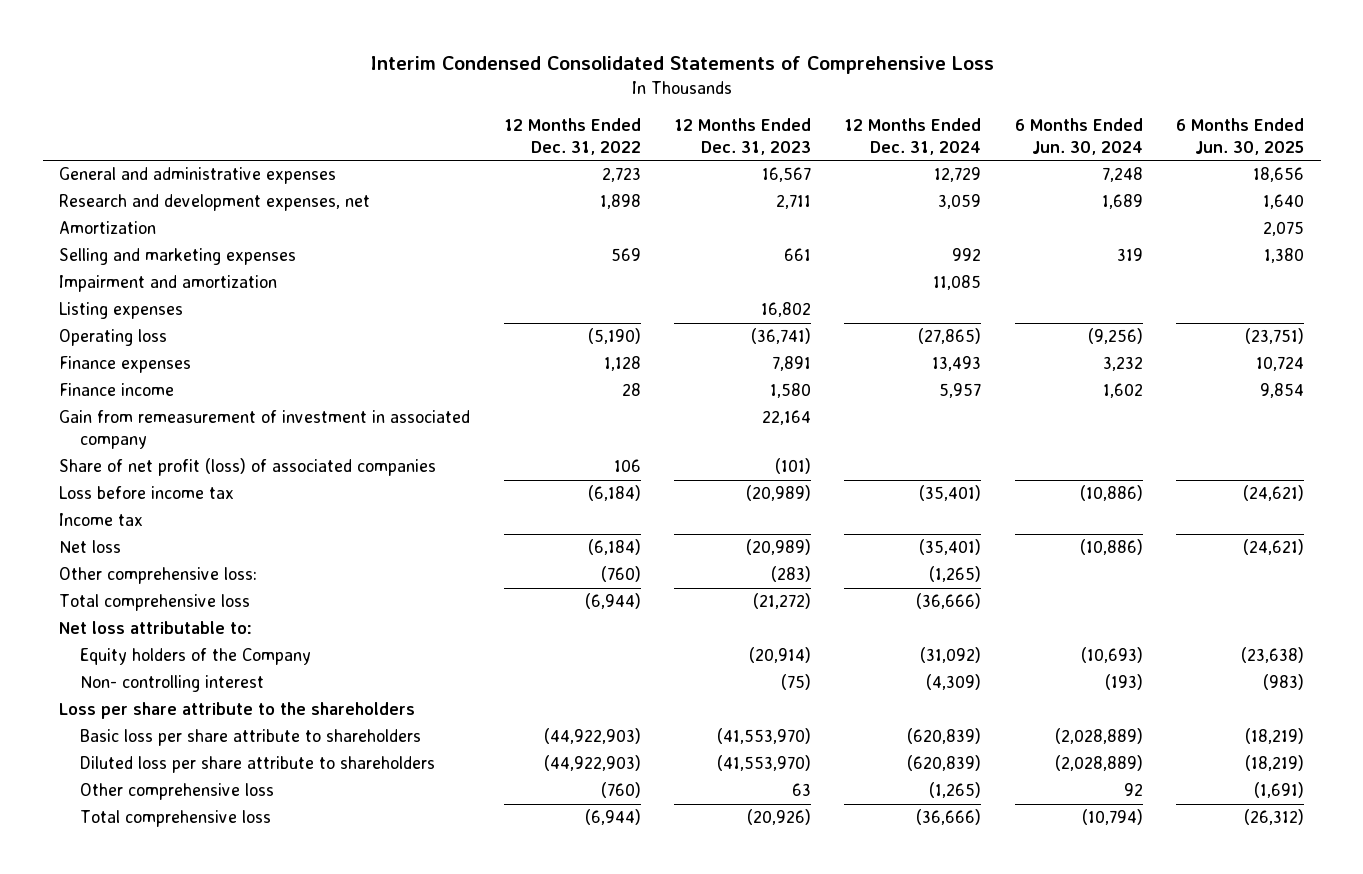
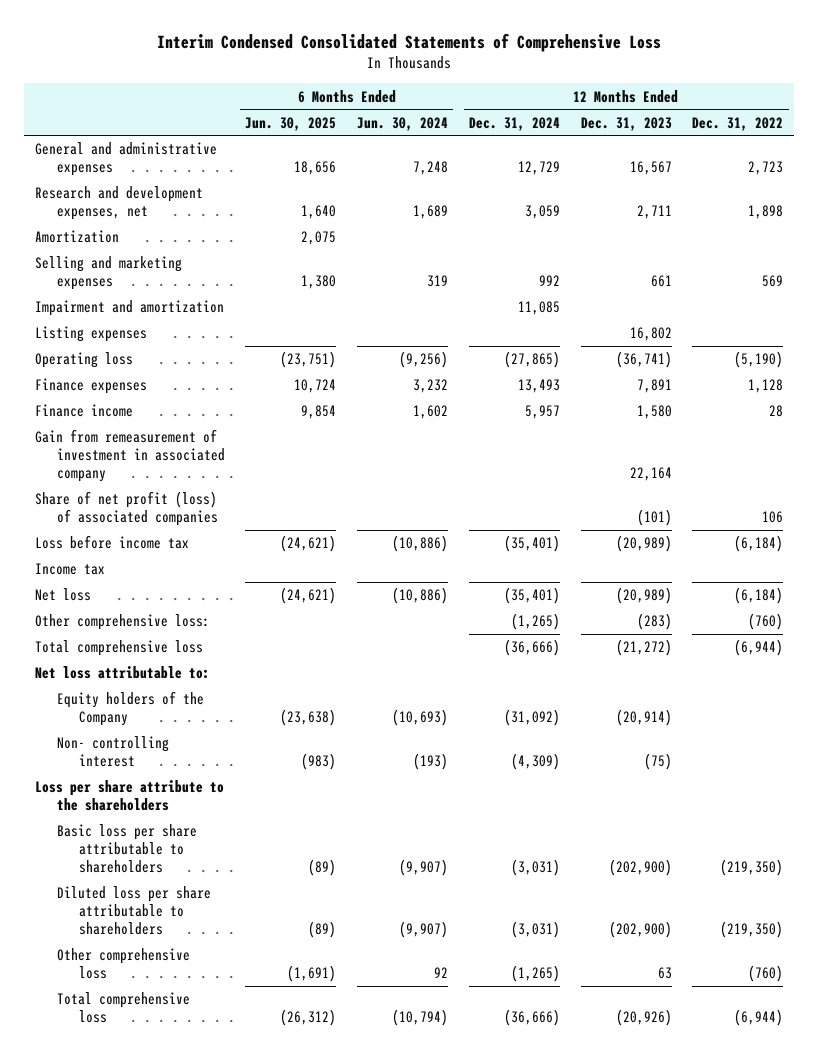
- | 12 Months Ended Dec. 31, 2022 | 12 Months Ended Dec. 31, 2023 | 12 Months Ended Dec. 31, 2024 | 6 Months Ended Jun. 30, 2024 | 6 Months Ended Jun. 30, 2025
+ | 6 Months Ended Jun. 30, 2025 | 6 Months Ended Jun. 30, 2024 | 12 Months Ended Dec. 31, 2024 | 12 Months Ended Dec. 31, 2023 | 12 Months Ended Dec. 31, 2022
- Basic loss per share attribute to shareholders | (44,922,903) | (41,553,970) | (620,839) | (2,028,889) | (18,219)
- Diluted loss per share attribute to shareholders | (44,922,903) | (41,553,970) | (620,839) | (2,028,889) | (18,219)
+ Basic loss per share attributable to shareholders | (89) | (9,907) | (3,031) | (202,900) | (219,350)
+ Diluted loss per share attributable to shareholders | (89) | (9,907) | (3,031) | (202,900) | (219,350)

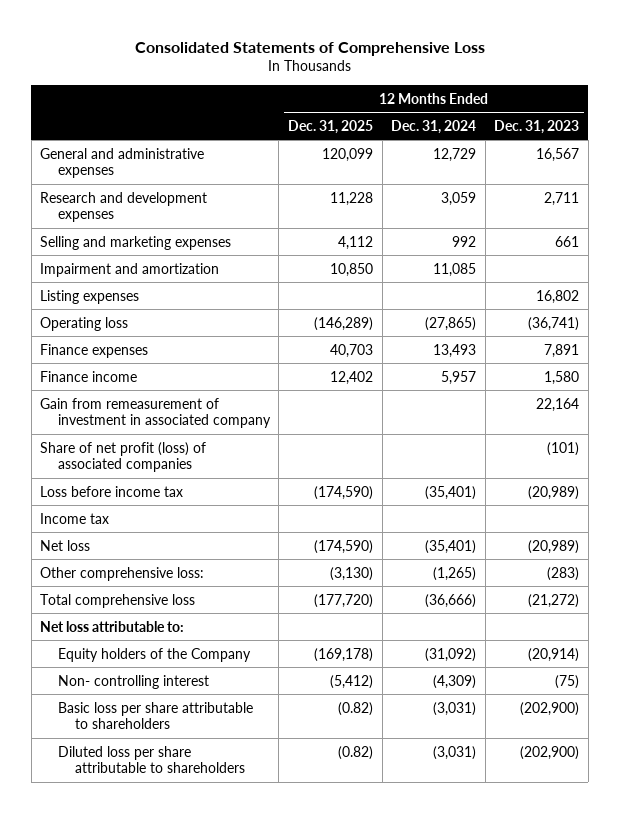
- Interim Condensed Consolidated Statements of Comprehensive Loss
+ Consolidated Statements of Comprehensive Loss
- | 6 Months Ended Jun. 30, 2025 | 6 Months Ended Jun. 30, 2024 | 12 Months Ended Dec. 31, 2024 | 12 Months Ended Dec. 31, 2023 | 12 Months Ended Dec. 31, 2022
+ | 12 Months Ended Dec. 31, 2025 | 12 Months Ended Dec. 31, 2024 | 12 Months Ended Dec. 31, 2023
- Research and development expenses, net | 1,640 | 1,689 | 3,059 | 2,711 | 1,898
- Amortization | 2,075 | | | |
+ Research and development expenses | 11,228 | 3,059 | 2,711
- Loss per share attribute to the shareholders
- Other comprehensive loss | (1,691) | 92 | (1,265) | 63 | (760)
- Total comprehensive loss | (26,312) | (10,794) | (36,666) | (20,926) | (6,944)

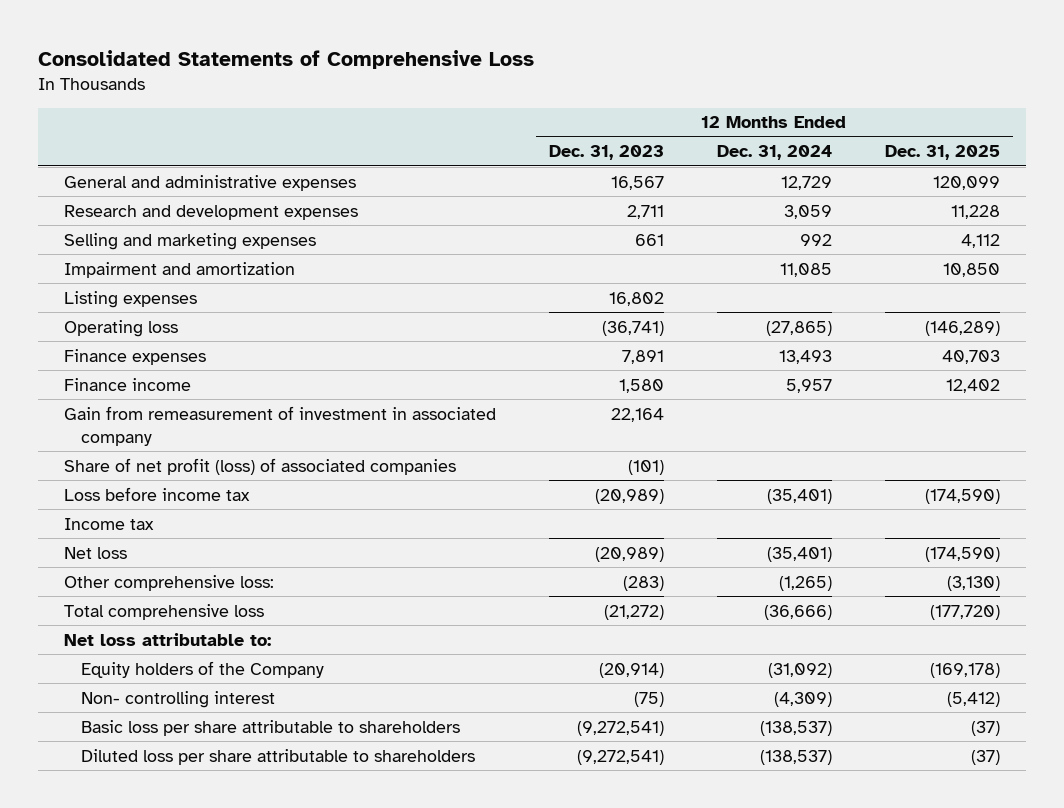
- | 12 Months Ended Dec. 31, 2025 | 12 Months Ended Dec. 31, 2024 | 12 Months Ended Dec. 31, 2023
+ | 12 Months Ended Dec. 31, 2023 | 12 Months Ended Dec. 31, 2024 | 12 Months Ended Dec. 31, 2025
- Basic loss per share attributable to shareholders | (0.82) | (3,031) | (202,900)
- Diluted loss per share attributable to shareholders | (0.82) | (3,031) | (202,900)
+ Basic loss per share attributable to shareholders | (9,272,541) | (138,537) | (37)
+ Diluted loss per share attributable to shareholders | (9,272,541) | (138,537) | (37)

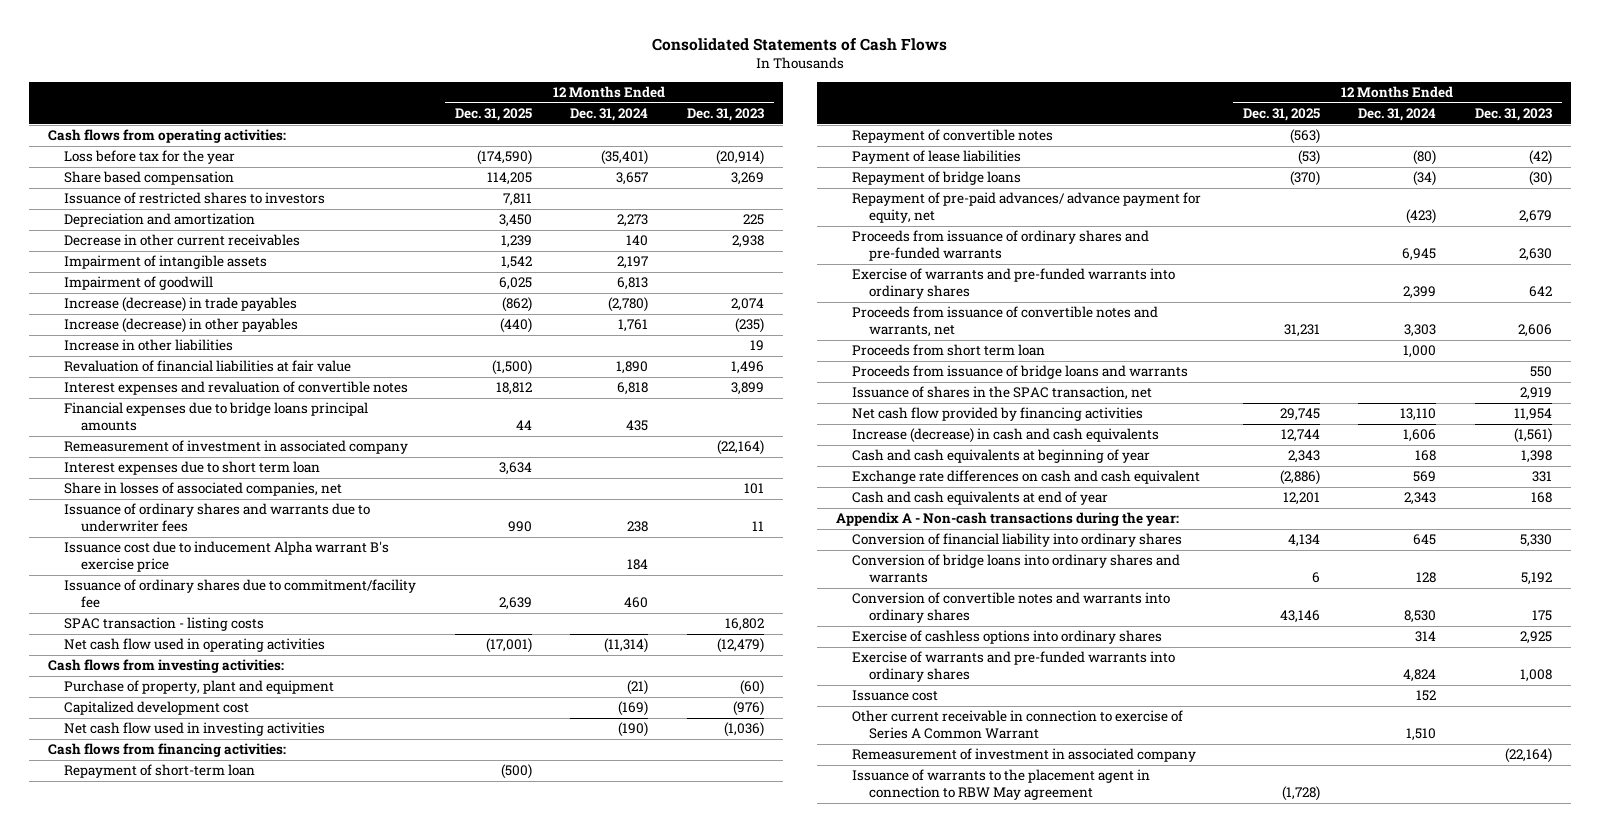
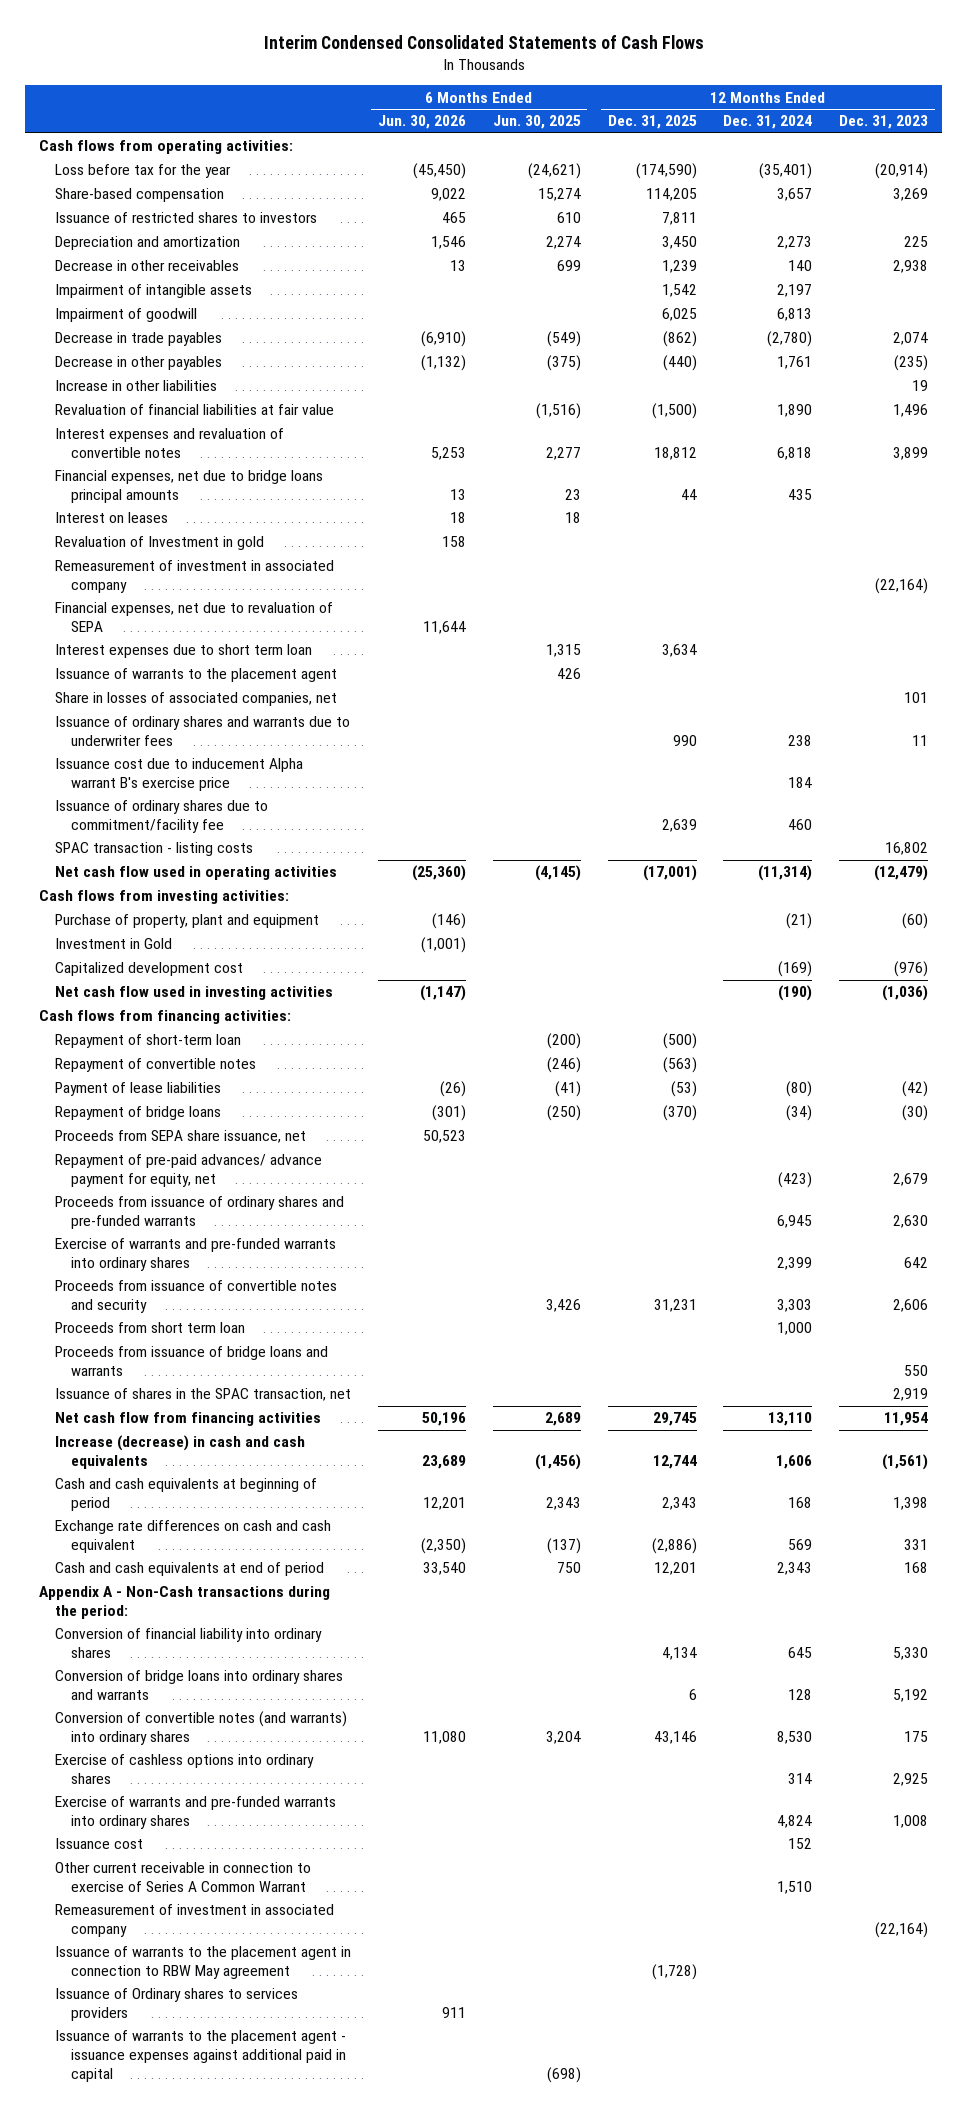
- Consolidated Statements of Cash Flows
+ Interim Condensed Consolidated Statements of Cash Flows
- | 12 Months Ended Dec. 31, 2025 | 12 Months Ended Dec. 31, 2024 | 12 Months Ended Dec. 31, 2023
+ | 6 Months Ended Jun. 30, 2026 | 6 Months Ended Jun. 30, 2025 | 12 Months Ended Dec. 31, 2025 | 12 Months Ended Dec. 31, 2024 | 12 Months Ended Dec. 31, 2023
- Share based compensation | 114,205 | 3,657 | 3,269
+ Share-based compensation | 9,022 | 15,274 | 114,205 | 3,657 | 3,269
- Decrease in other current receivables | 1,239 | 140 | 2,938
+ Decrease in other receivables | 13 | 699 | 1,239 | 140 | 2,938
- Increase (decrease) in trade payables | (862) | (2,780) | 2,074
- Increase (decrease) in other payables | (440) | 1,761 | (235)
+ Decrease in trade payables | (6,910) | (549) | (862) | (2,780) | 2,074
+ Decrease in other payables | (1,132) | (375) | (440) | 1,761 | (235)
- Financial expenses due to bridge loans principal amounts | 44 | 435 |
+ Financial expenses, net due to bridge loans principal amounts | 13 | 23 | 44 | 435 |
+ Interest on leases | 18 | 18 | | |
+ Revaluation of Investment in gold | 158 | | | |
+ Financial expenses, net due to revaluation of SEPA | 11,644 | | | |
+ Issuance of warrants to the placement agent | | 426 | | |
+ Investment in Gold | (1,001) | | | |
+ Proceeds from SEPA share issuance, net | 50,523 | | | |
- Proceeds from issuance of convertible notes and warrants, net | 31,231 | 3,303 | 2,606
+ Proceeds from issuance of convertible notes and security | | 3,426 | 31,231 | 3,303 | 2,606
- Net cash flow provided by financing activities | 29,745 | 13,110 | 11,954
+ Net cash flow from financing activities | 50,196 | 2,689 | 29,745 | 13,110 | 11,954
- Cash and cash equivalents at beginning of year | 2,343 | 168 | 1,398
+ Cash and cash equivalents at beginning of period | 12,201 | 2,343 | 2,343 | 168 | 1,398
- Cash and cash equivalents at end of year | 12,201 | 2,343 | 168
- Appendix A - Non-cash transactions during the year:
+ Cash and cash equivalents at end of period | 33,540 | 750 | 12,201 | 2,343 | 168
+ Appendix A - Non-Cash transactions during the period:
- Conversion of convertible notes and warrants into ordinary shares | 43,146 | 8,530 | 175
+ Conversion of convertible notes (and warrants) into ordinary shares | 11,080 | 3,204 | 43,146 | 8,530 | 175
+ Issuance of Ordinary shares to services providers | 911 | | | |
+ Issuance of warrants to the placement agent - issuance expenses against additional paid in capital | | (698) | | |

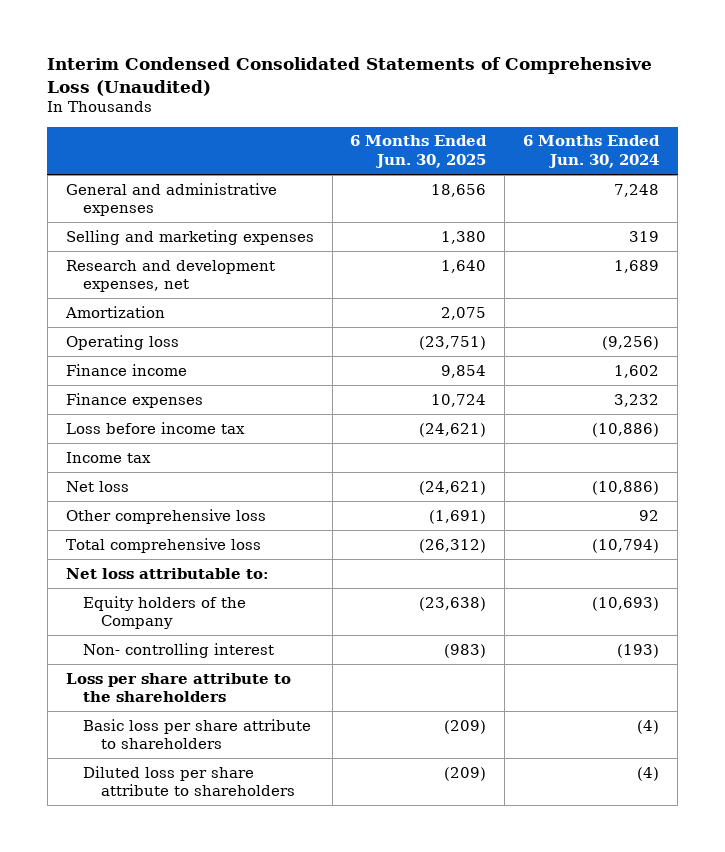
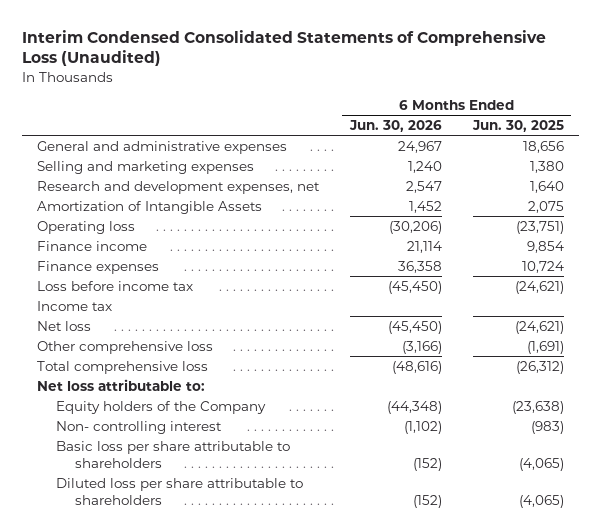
- | 6 Months Ended Jun. 30, 2025 | 6 Months Ended Jun. 30, 2024
+ | 6 Months Ended Jun. 30, 2026 | 6 Months Ended Jun. 30, 2025
- Amortization | 2,075 |
+ Amortization of Intangible Assets | 1,452 | 2,075
- Loss per share attribute to the shareholders
- Basic loss per share attribute to shareholders | (209) | (4)
- Diluted loss per share attribute to shareholders | (209) | (4)
+ Basic loss per share attributable to shareholders | (152) | (4,065)
+ Diluted loss per share attributable to shareholders | (152) | (4,065)

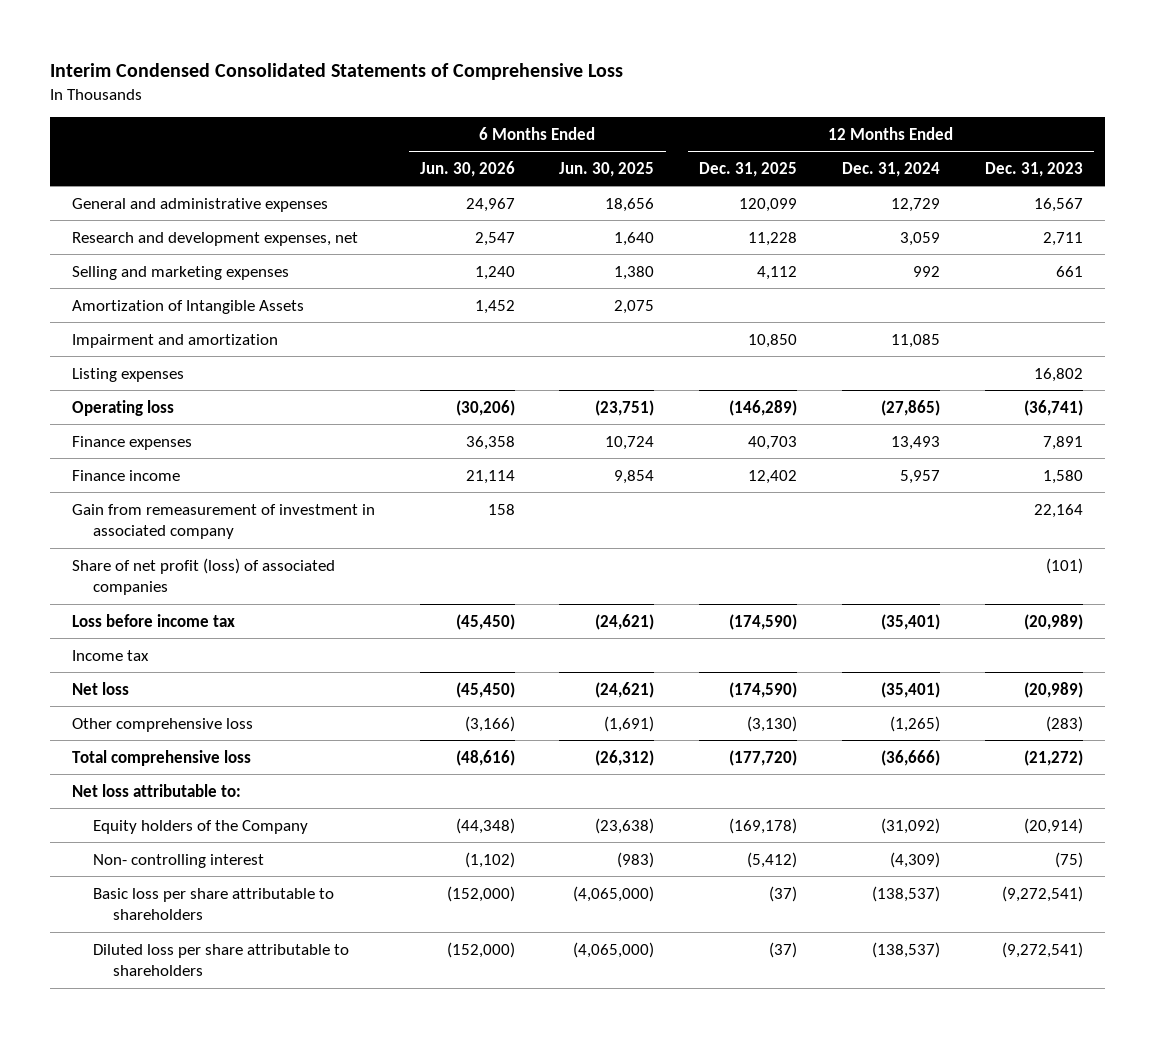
- Interim Condensed Consolidated Statements of Comprehensive Loss (Unaudited)
+ Interim Condensed Consolidated Statements of Comprehensive Loss
- | 6 Months Ended Jun. 30, 2026 | 6 Months Ended Jun. 30, 2025
+ | 6 Months Ended Jun. 30, 2026 | 6 Months Ended Jun. 30, 2025 | 12 Months Ended Dec. 31, 2025 | 12 Months Ended Dec. 31, 2024 | 12 Months Ended Dec. 31, 2023
moved down: Selling and marketing expenses | 1,240 | 1,380 | 4,112 | 992 | 661
+ Impairment and amortization | | | 10,850 | 11,085 |
+ Listing expenses | | | | | 16,802
moved down: Finance income | 21,114 | 9,854 | 12,402 | 5,957 | 1,580
+ Gain from remeasurement of investment in associated company | 158 | | | | 22,164
+ Share of net profit (loss) of associated companies | | | | | (101)
- Basic loss per share attributable to shareholders | (152) | (4,065)
- Diluted loss per share attributable to shareholders | (152) | (4,065)
+ Basic loss per share attributable to shareholders | (152,000) | (4,065,000) | (37) | (138,537) | (9,272,541)
+ Diluted loss per share attributable to shareholders | (152,000) | (4,065,000) | (37) | (138,537) | (9,272,541)

